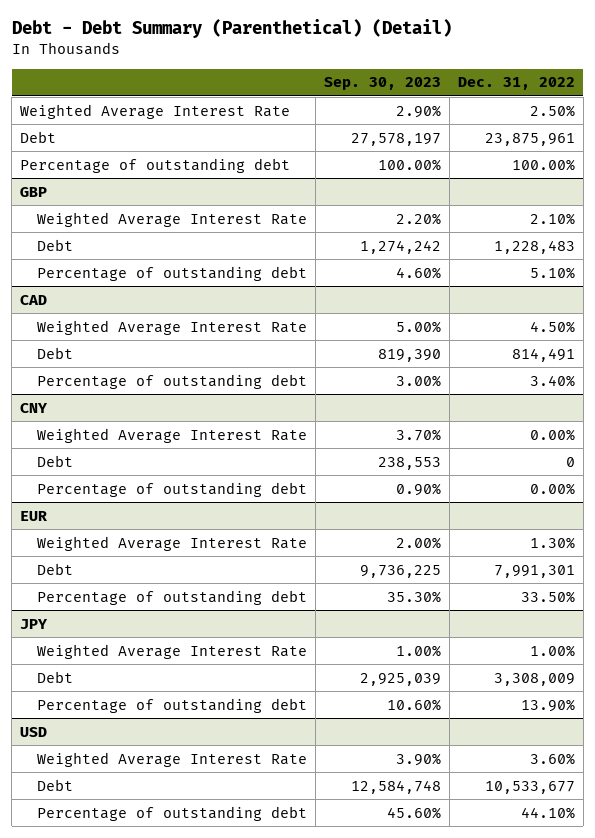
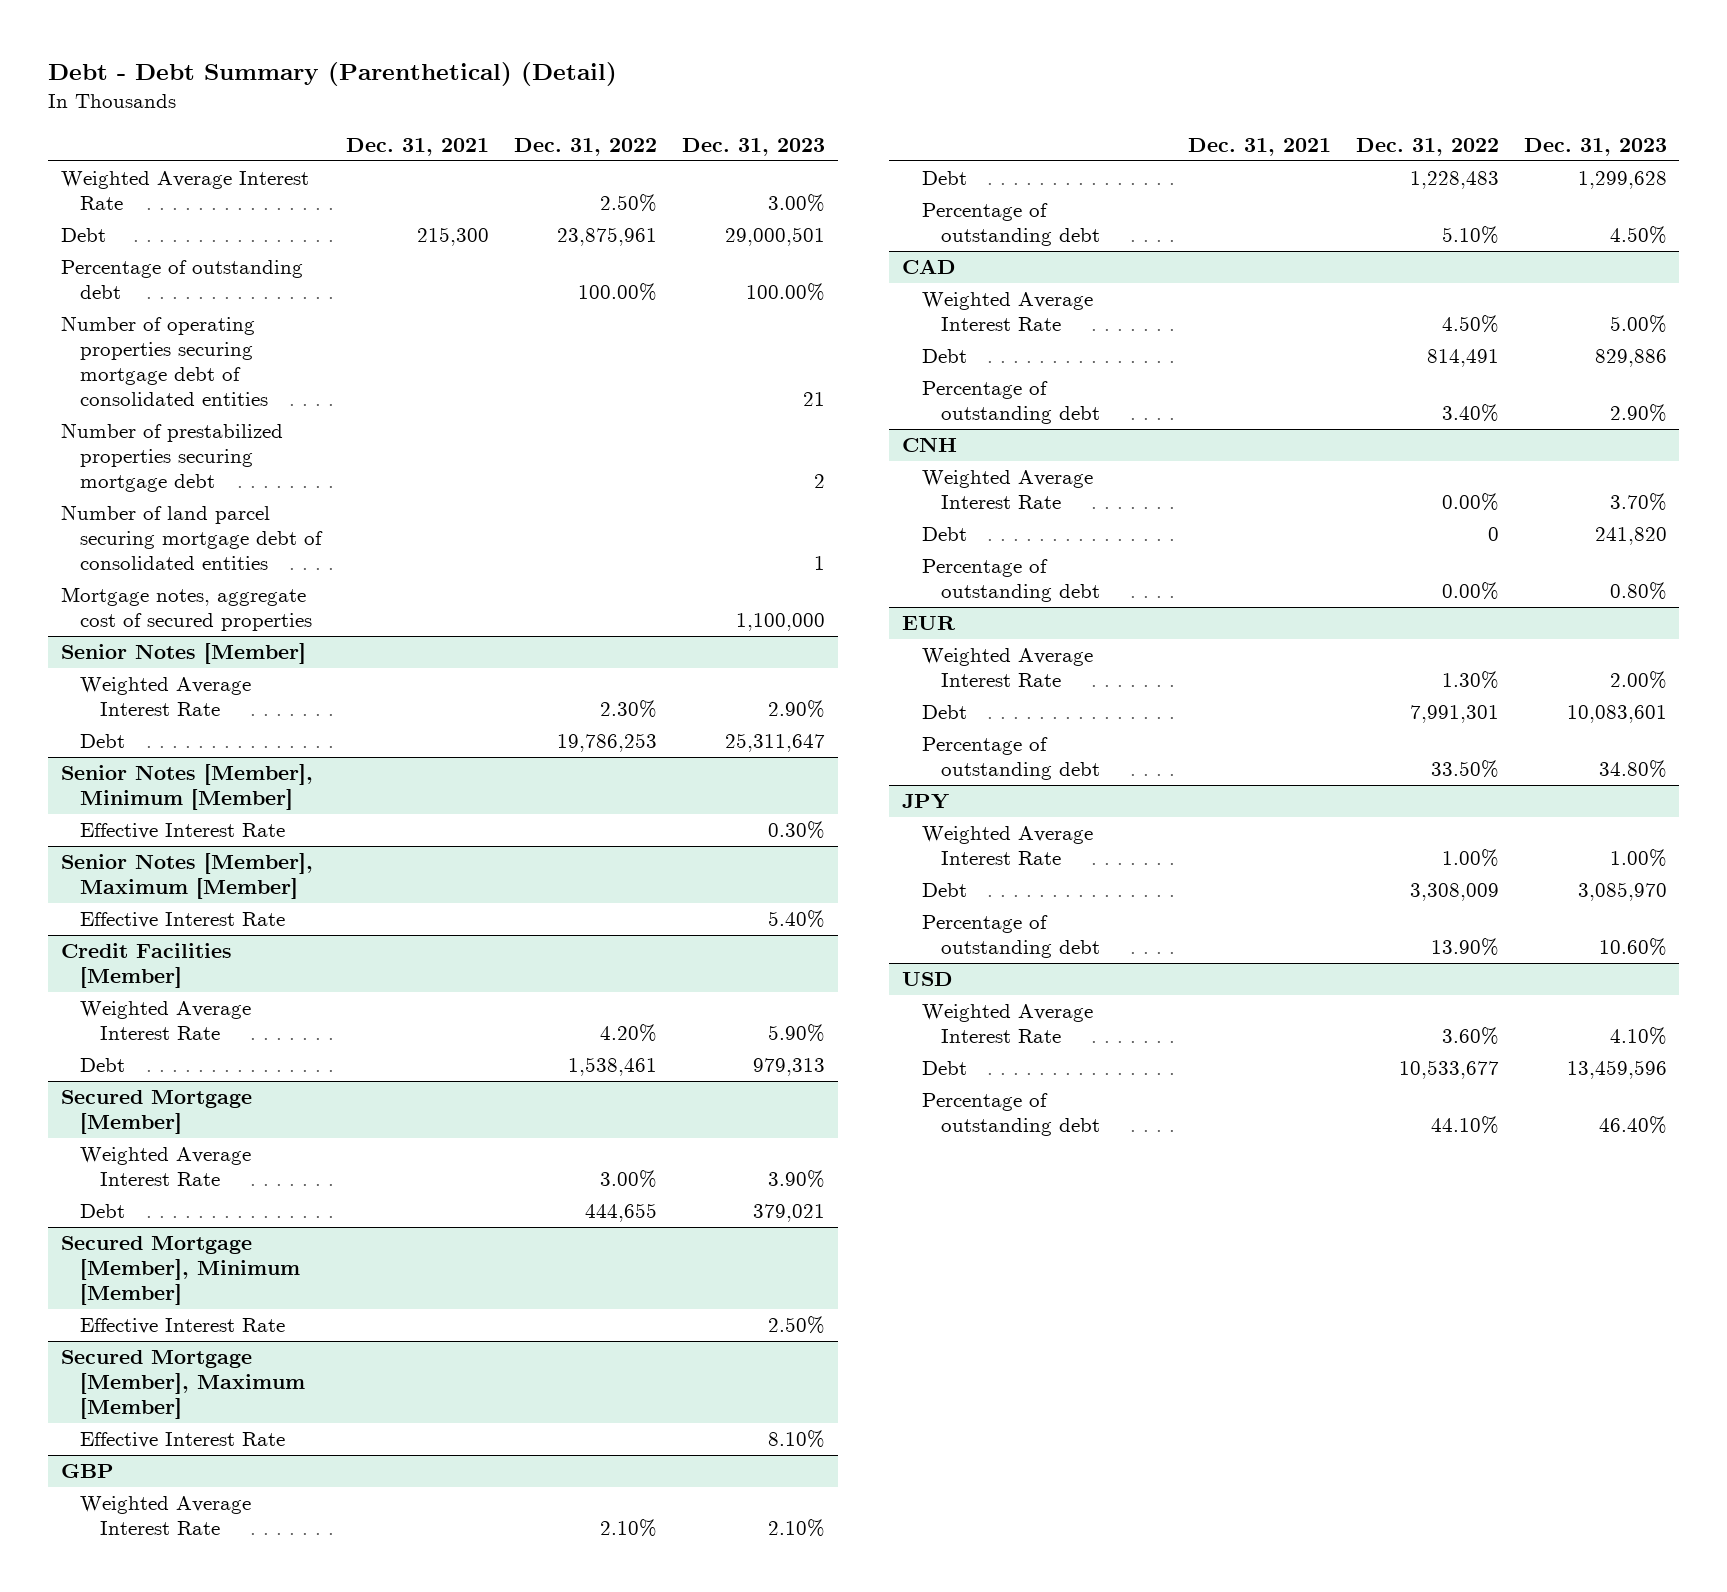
- | Sep. 30, 2023 | Dec. 31, 2022
+ | Dec. 31, 2021 | Dec. 31, 2022 | Dec. 31, 2023
+ Number of operating properties securing mortgage debt of consolidated entities | | | 21
+ Number of prestabilized properties securing mortgage debt | | | 2
+ Number of land parcel securing mortgage debt of consolidated entities | | | 1
+ Mortgage notes, aggregate cost of secured properties | | | 1,100,000
+ Senior Notes [Member]
+ Weighted Average Interest Rate | | 2.30% | 2.90%
+ Debt | | 19,786,253 | 25,311,647
+ Senior Notes [Member], Minimum [Member]
+ Effective Interest Rate | | | 0.30%
+ Senior Notes [Member], Maximum [Member]
+ Effective Interest Rate | | | 5.40%
+ Credit Facilities [Member]
+ Weighted Average Interest Rate | | 4.20% | 5.90%
+ Debt | | 1,538,461 | 979,313
+ Secured Mortgage [Member]
+ Weighted Average Interest Rate | | 3.00% | 3.90%
+ Debt | | 444,655 | 379,021
+ Secured Mortgage [Member], Minimum [Member]
+ Effective Interest Rate | | | 2.50%
+ Secured Mortgage [Member], Maximum [Member]
+ Effective Interest Rate | | | 8.10%
- CNY
+ CNH

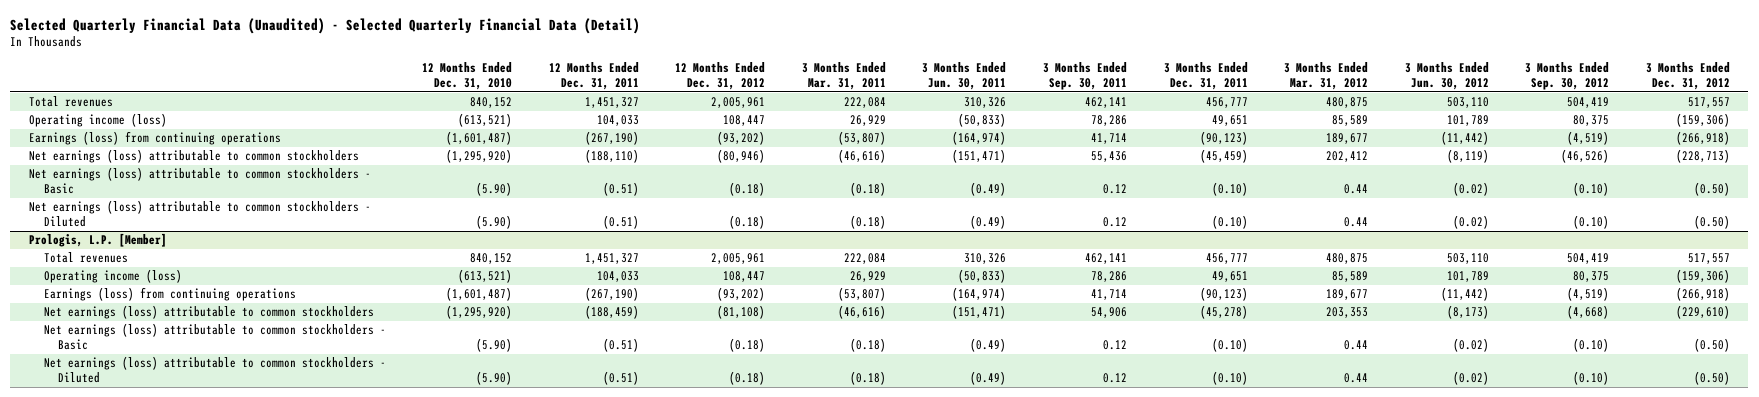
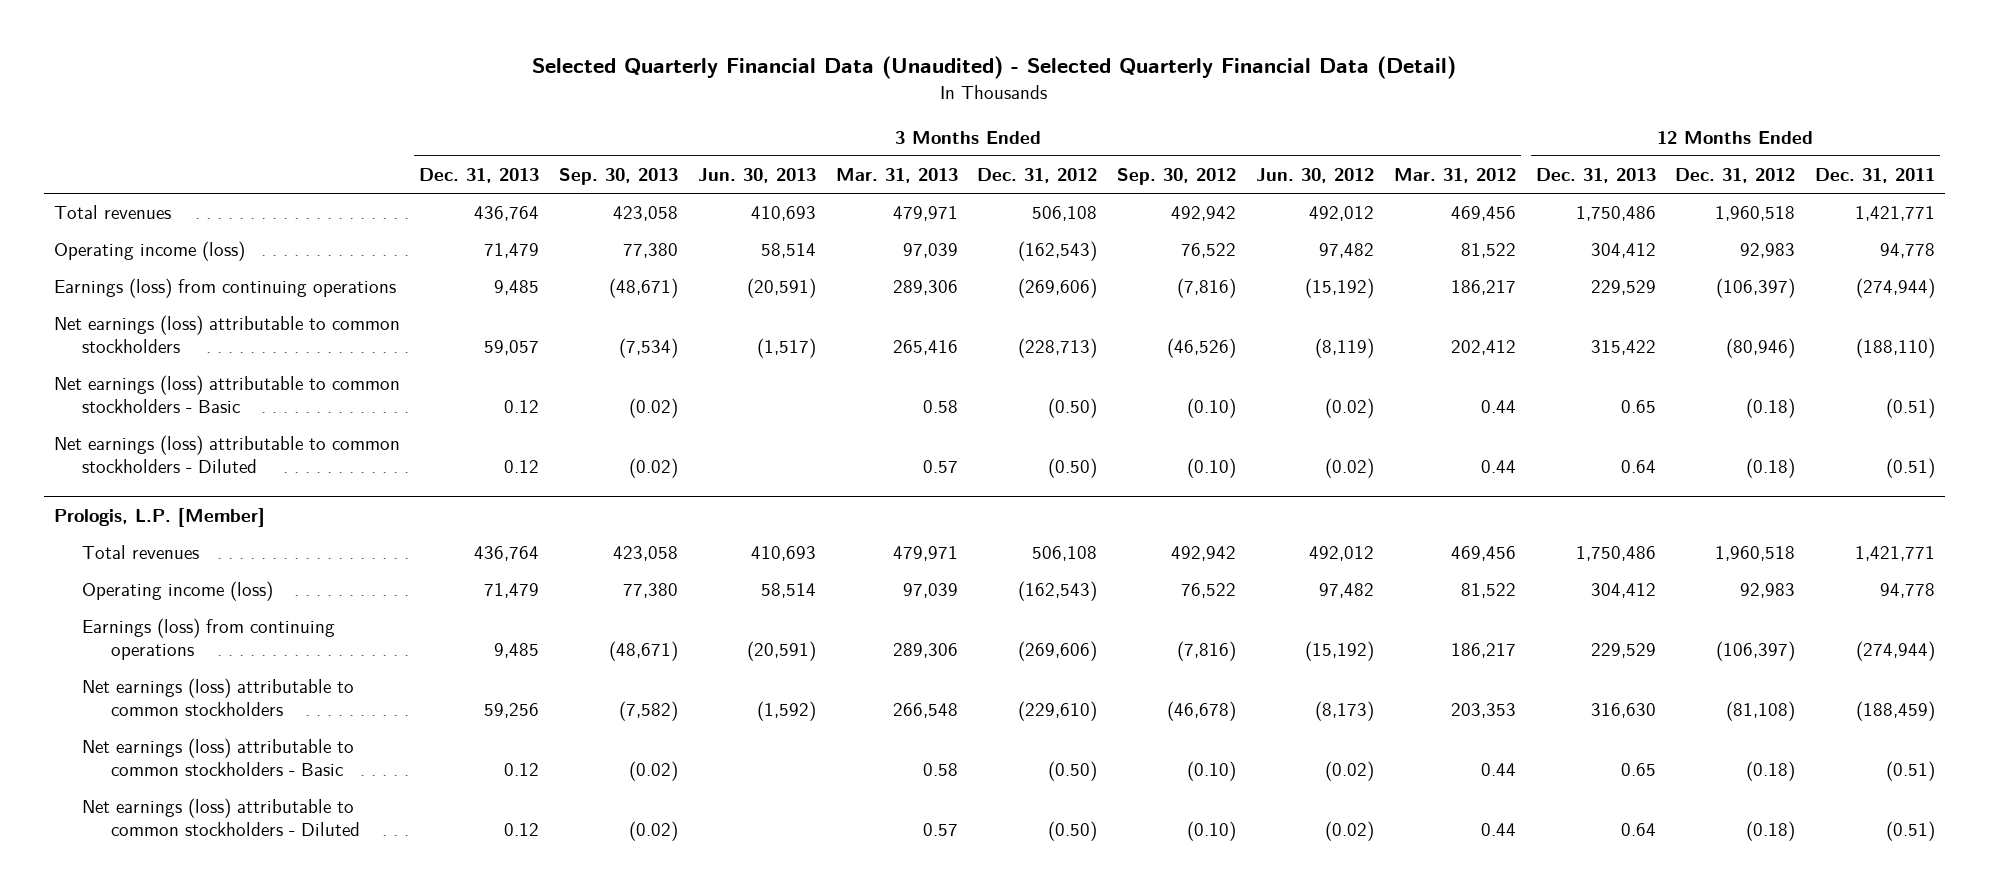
- | 12 Months Ended Dec. 31, 2010 | 12 Months Ended Dec. 31, 2011 | 12 Months Ended Dec. 31, 2012 | 3 Months Ended Mar. 31, 2011 | 3 Months Ended Jun. 30, 2011 | 3 Months Ended Sep. 30, 2011 | 3 Months Ended Dec. 31, 2011 | 3 Months Ended Mar. 31, 2012 | 3 Months Ended Jun. 30, 2012 | 3 Months Ended Sep. 30, 2012 | 3 Months Ended Dec. 31, 2012
+ | 3 Months Ended Dec. 31, 2013 | 3 Months Ended Sep. 30, 2013 | 3 Months Ended Jun. 30, 2013 | 3 Months Ended Mar. 31, 2013 | 3 Months Ended Dec. 31, 2012 | 3 Months Ended Sep. 30, 2012 | 3 Months Ended Jun. 30, 2012 | 3 Months Ended Mar. 31, 2012 | 12 Months Ended Dec. 31, 2013 | 12 Months Ended Dec. 31, 2012 | 12 Months Ended Dec. 31, 2011
- Total revenues | 840,152 | 1,451,327 | 2,005,961 | 222,084 | 310,326 | 462,141 | 456,777 | 480,875 | 503,110 | 504,419 | 517,557
- Operating income (loss) | (613,521) | 104,033 | 108,447 | 26,929 | (50,833) | 78,286 | 49,651 | 85,589 | 101,789 | 80,375 | (159,306)
- Earnings (loss) from continuing operations | (1,601,487) | (267,190) | (93,202) | (53,807) | (164,974) | 41,714 | (90,123) | 189,677 | (11,442) | (4,519) | (266,918)
+ Total revenues | 436,764 | 423,058 | 410,693 | 479,971 | 506,108 | 492,942 | 492,012 | 469,456 | 1,750,486 | 1,960,518 | 1,421,771
+ Operating income (loss) | 71,479 | 77,380 | 58,514 | 97,039 | (162,543) | 76,522 | 97,482 | 81,522 | 304,412 | 92,983 | 94,778
+ Earnings (loss) from continuing operations | 9,485 | (48,671) | (20,591) | 289,306 | (269,606) | (7,816) | (15,192) | 186,217 | 229,529 | (106,397) | (274,944)
@ Prologis, L.P. [Member]
- Total revenues | 840,152 | 1,451,327 | 2,005,961 | 222,084 | 310,326 | 462,141 | 456,777 | 480,875 | 503,110 | 504,419 | 517,557
- Operating income (loss) | (613,521) | 104,033 | 108,447 | 26,929 | (50,833) | 78,286 | 49,651 | 85,589 | 101,789 | 80,375 | (159,306)
- Earnings (loss) from continuing operations | (1,601,487) | (267,190) | (93,202) | (53,807) | (164,974) | 41,714 | (90,123) | 189,677 | (11,442) | (4,519) | (266,918)
- Net earnings (loss) attributable to common stockholders | (1,295,920) | (188,459) | (81,108) | (46,616) | (151,471) | 54,906 | (45,278) | 203,353 | (8,173) | (4,668) | (229,610)
+ Total revenues | 436,764 | 423,058 | 410,693 | 479,971 | 506,108 | 492,942 | 492,012 | 469,456 | 1,750,486 | 1,960,518 | 1,421,771
+ Operating income (loss) | 71,479 | 77,380 | 58,514 | 97,039 | (162,543) | 76,522 | 97,482 | 81,522 | 304,412 | 92,983 | 94,778
+ Earnings (loss) from continuing operations | 9,485 | (48,671) | (20,591) | 289,306 | (269,606) | (7,816) | (15,192) | 186,217 | 229,529 | (106,397) | (274,944)
+ Net earnings (loss) attributable to common stockholders | 59,256 | (7,582) | (1,592) | 266,548 | (229,610) | (46,678) | (8,173) | 203,353 | 316,630 | (81,108) | (188,459)

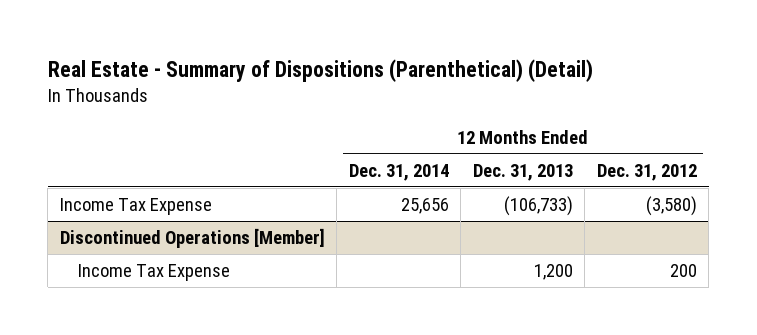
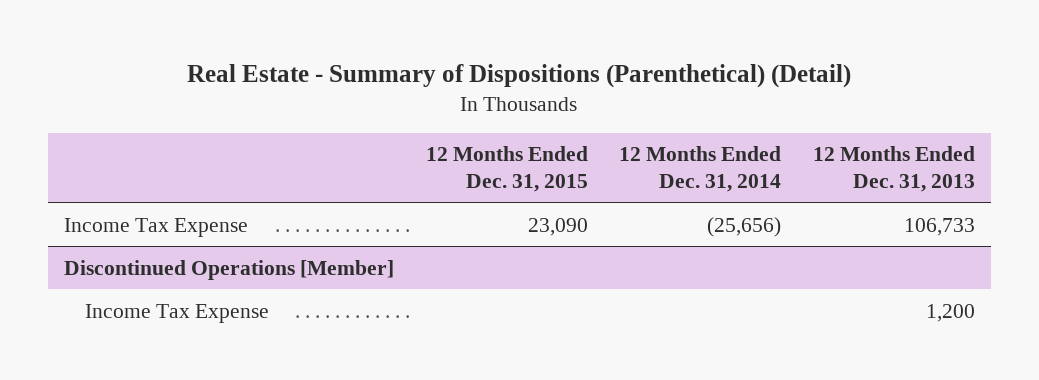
- | 12 Months Ended Dec. 31, 2014 | 12 Months Ended Dec. 31, 2013 | 12 Months Ended Dec. 31, 2012
+ | 12 Months Ended Dec. 31, 2015 | 12 Months Ended Dec. 31, 2014 | 12 Months Ended Dec. 31, 2013
- Income Tax Expense | 25,656 | (106,733) | (3,580)
+ Income Tax Expense | 23,090 | (25,656) | 106,733

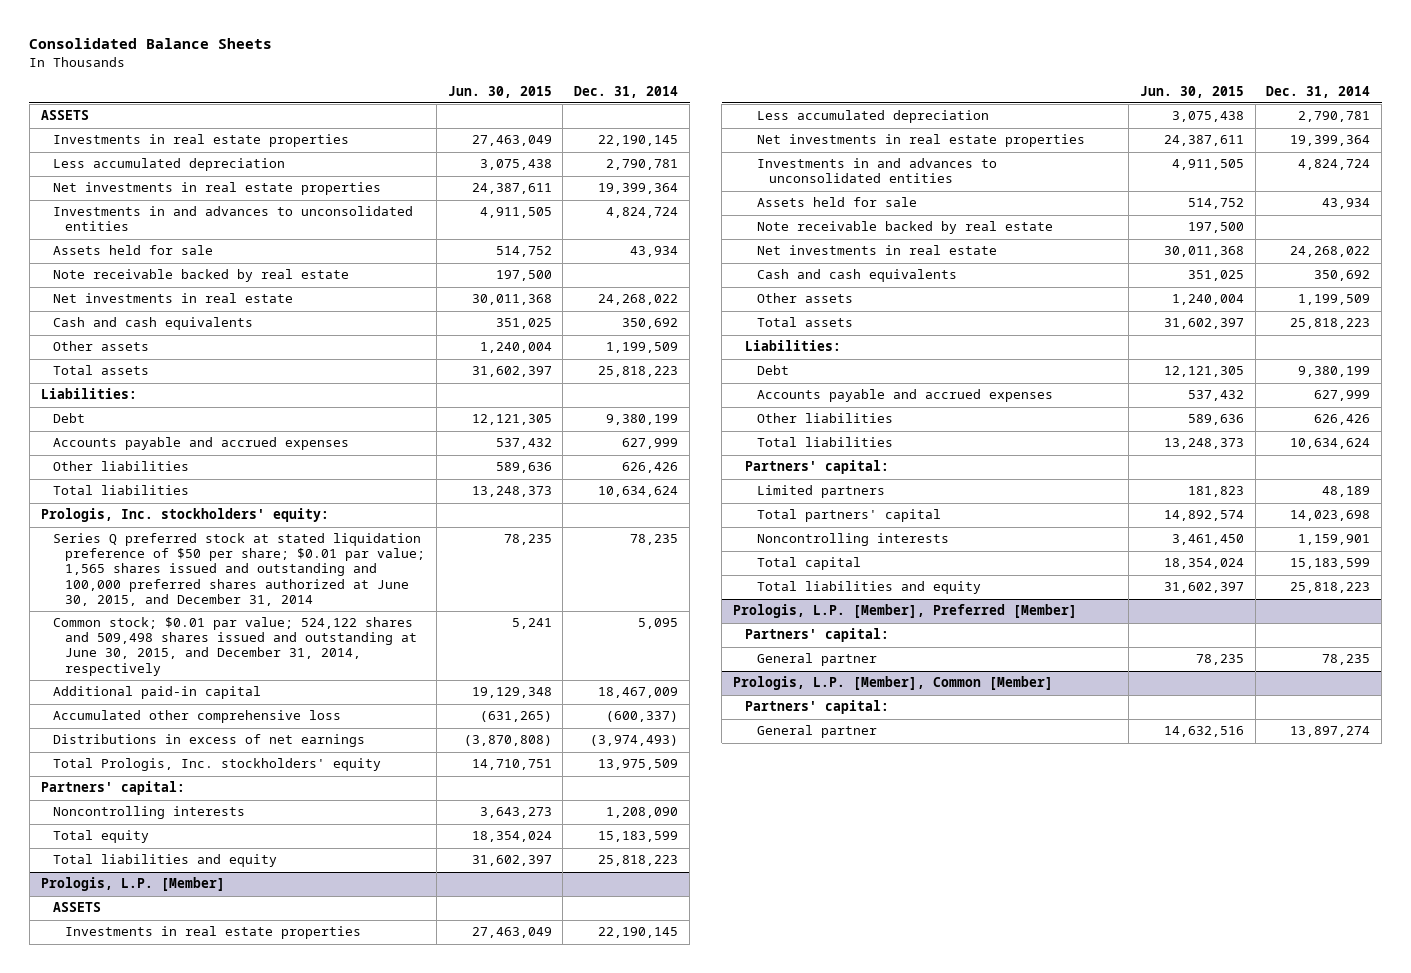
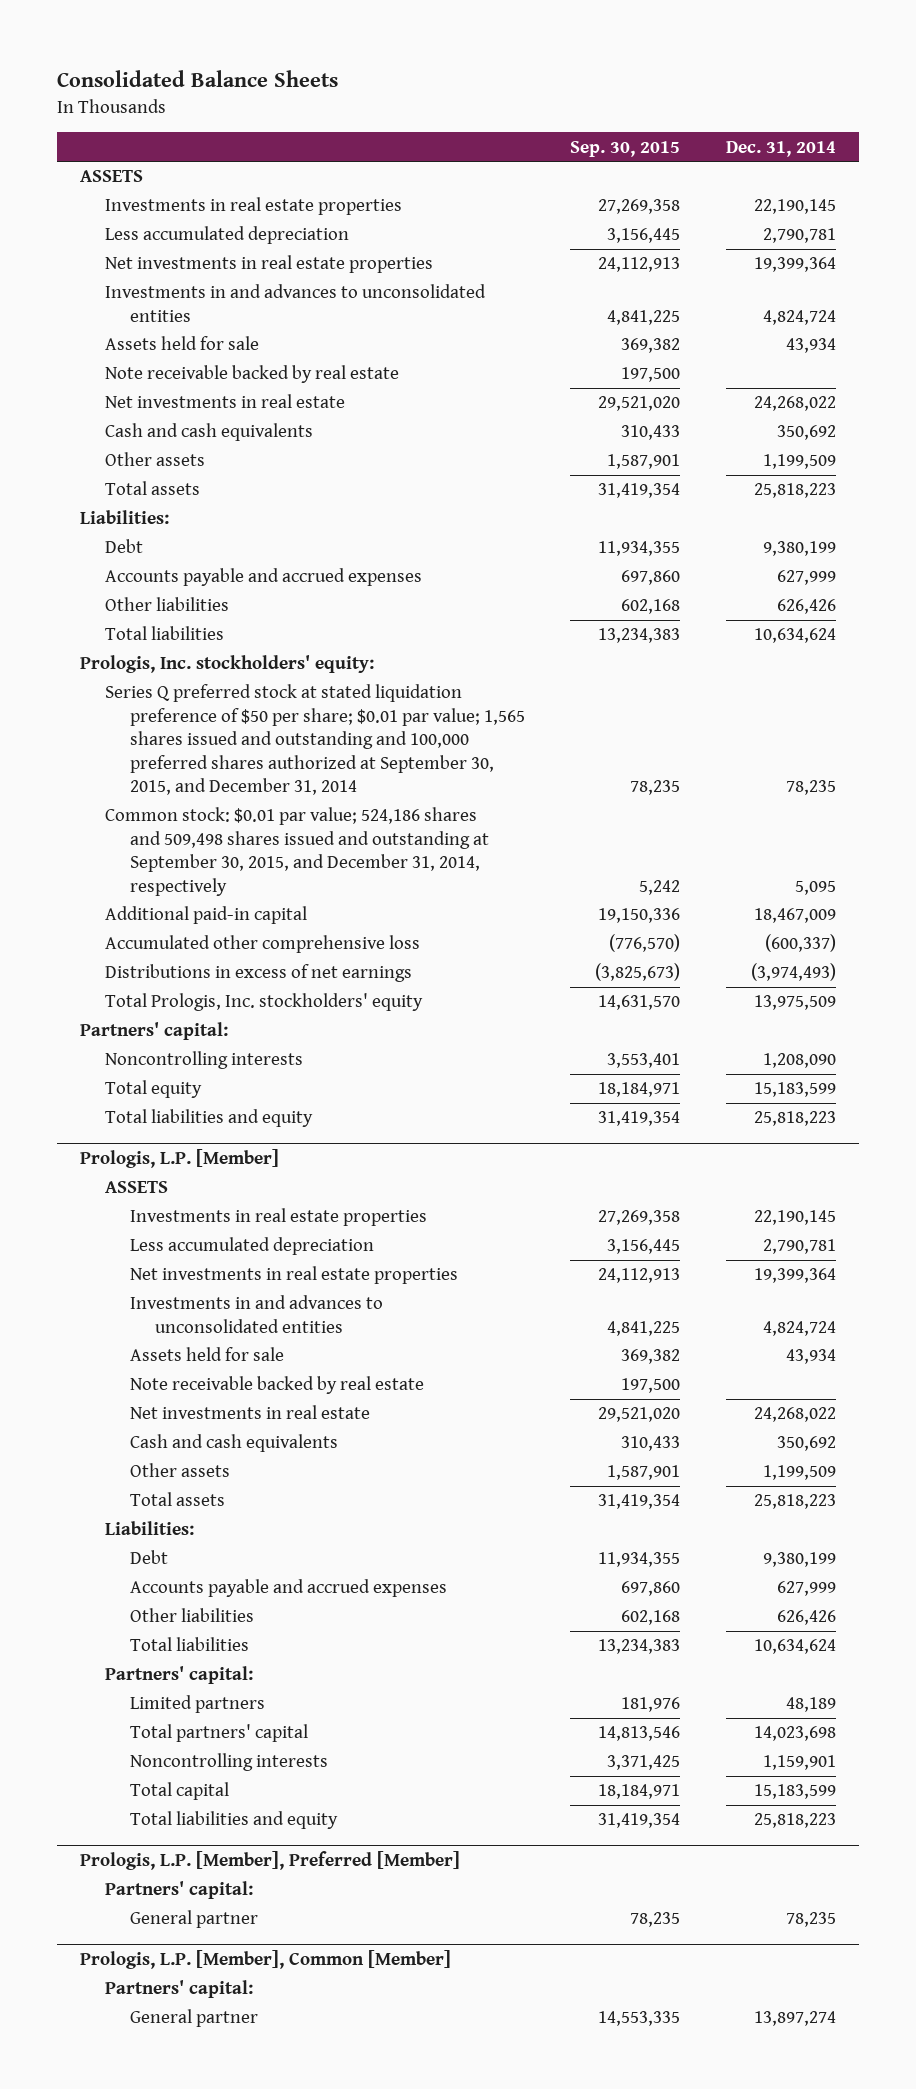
- | Jun. 30, 2015 | Dec. 31, 2014
+ | Sep. 30, 2015 | Dec. 31, 2014
- Series Q preferred stock at stated liquidation preference of $50 per share; $0.01 par value; 1,565 shares issued and outstanding and 100,000 preferred shares authorized at June 30, 2015, and December 31, 2014 | 78,235 | 78,235
- Common stock; $0.01 par value; 524,122 shares and 509,498 shares issued and outstanding at June 30, 2015, and December 31, 2014, respectively | 5,241 | 5,095
+ Series Q preferred stock at stated liquidation preference of $50 per share; $0.01 par value; 1,565 shares issued and outstanding and 100,000 preferred shares authorized at September 30, 2015, and December 31, 2014 | 78,235 | 78,235
+ Common stock: $0.01 par value; 524,186 shares and 509,498 shares issued and outstanding at September 30, 2015, and December 31, 2014, respectively | 5,242 | 5,095

